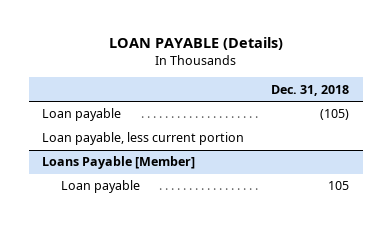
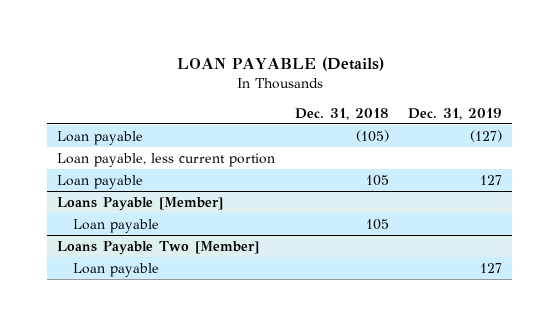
- | Dec. 31, 2018
+ | Dec. 31, 2018 | Dec. 31, 2019
+ Loan payable | 105 | 127
+ Loans Payable Two [Member]
+ Loan payable | | 127

